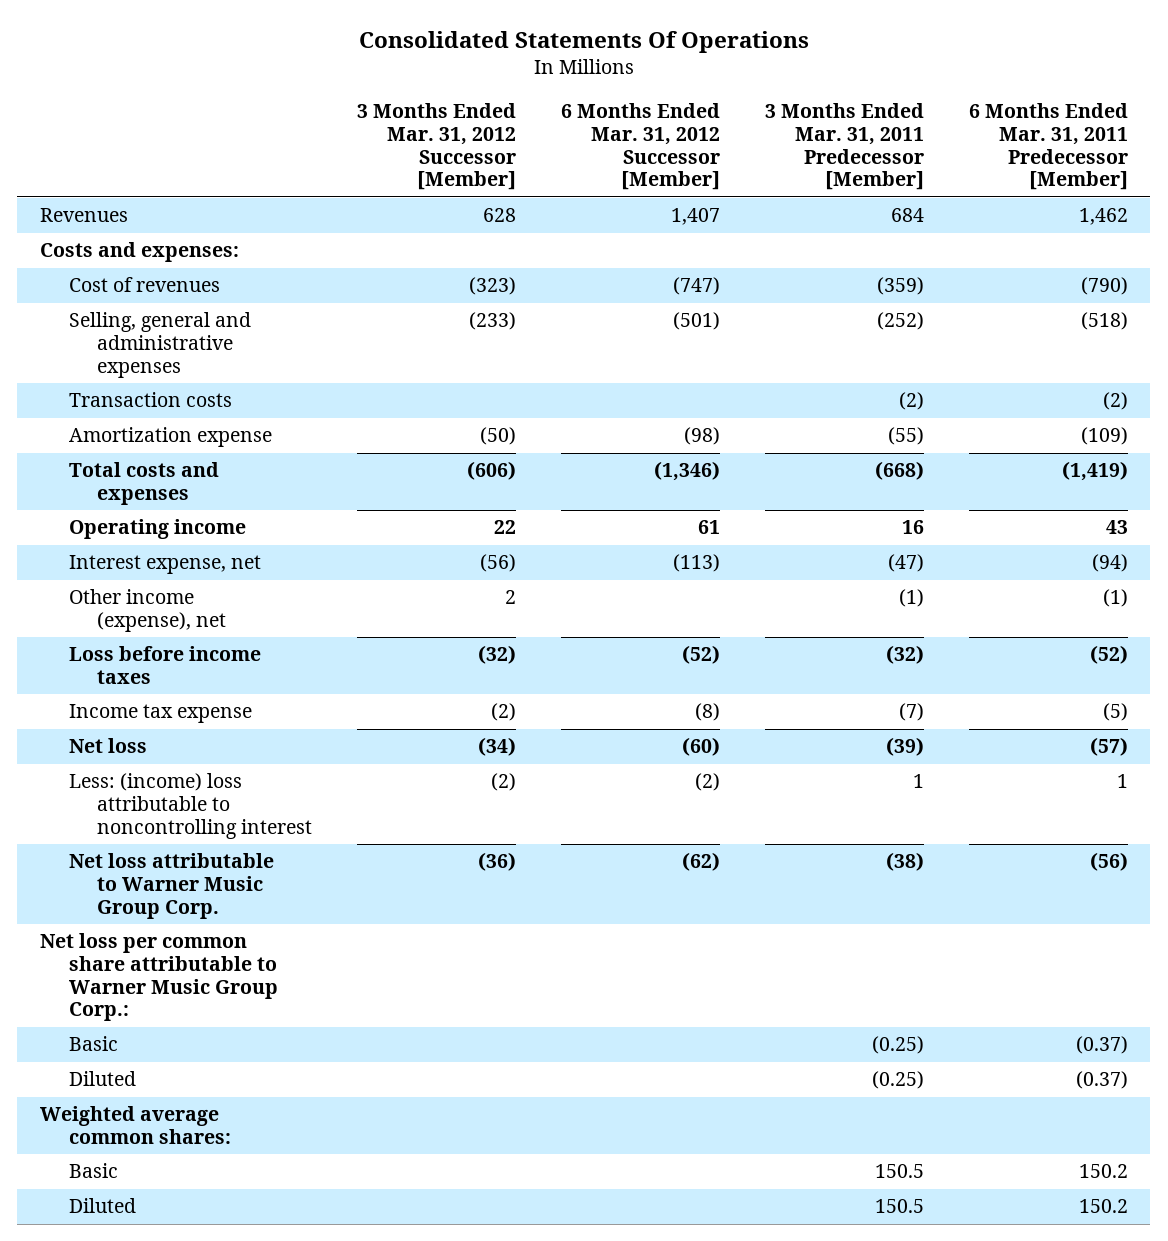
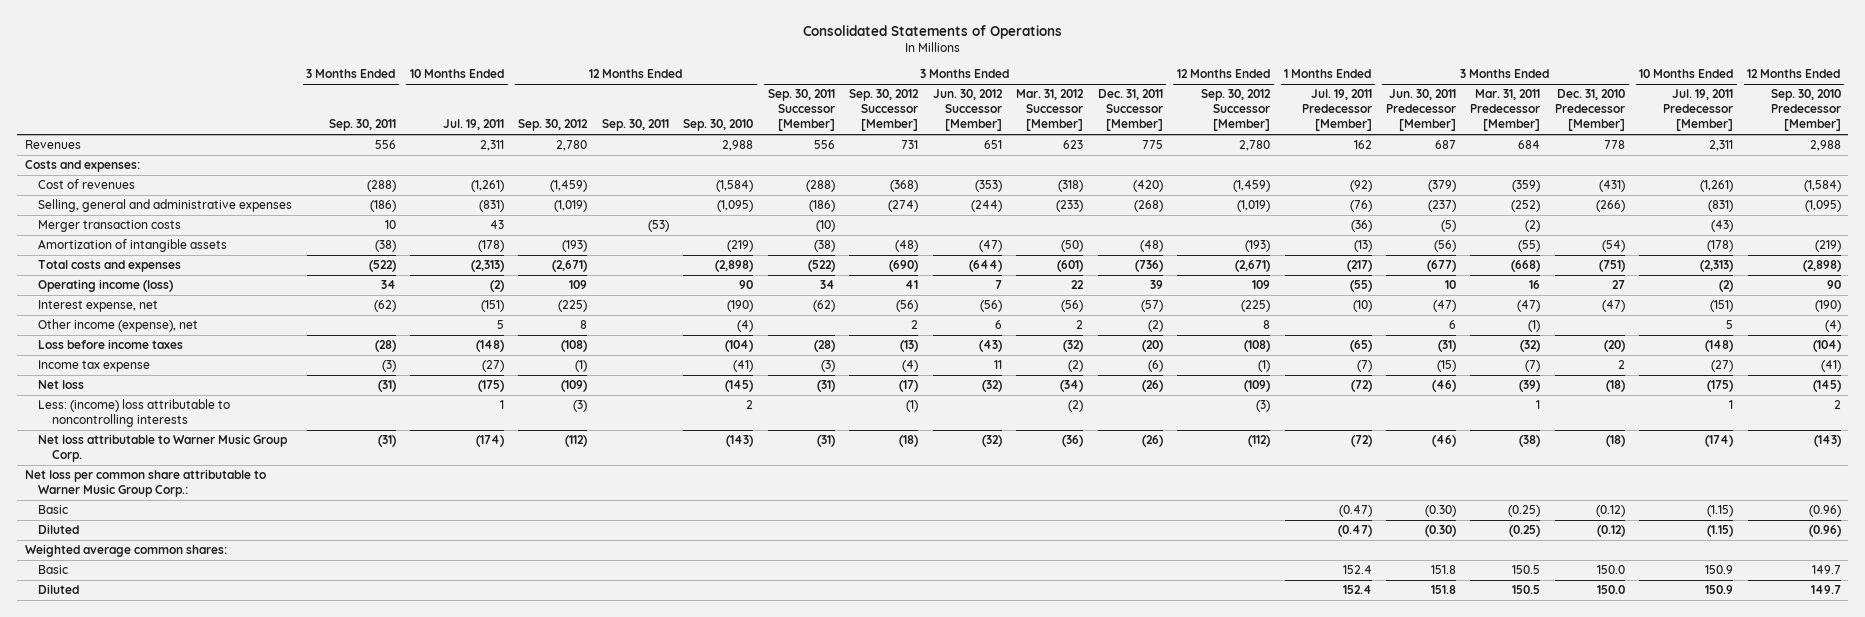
- Consolidated Statements Of Operations
+ Consolidated Statements of Operations
- | 3 Months Ended Mar. 31, 2012 Successor [Member] | 6 Months Ended Mar. 31, 2012 Successor [Member] | 3 Months Ended Mar. 31, 2011 Predecessor [Member] | 6 Months Ended Mar. 31, 2011 Predecessor [Member]
+ | 3 Months Ended Sep. 30, 2011 | 10 Months Ended Jul. 19, 2011 | 12 Months Ended Sep. 30, 2012 | 12 Months Ended Sep. 30, 2011 | 12 Months Ended Sep. 30, 2010 | 3 Months Ended Sep. 30, 2011 Successor [Member] | 3 Months Ended Sep. 30, 2012 Successor [Member] | 3 Months Ended Jun. 30, 2012 Successor [Member] | 3 Months Ended Mar. 31, 2012 Successor [Member] | 3 Months Ended Dec. 31, 2011 Successor [Member] | 12 Months Ended Sep. 30, 2012 Successor [Member] | 1 Months Ended Jul. 19, 2011 Predecessor [Member] | 3 Months Ended Jun. 30, 2011 Predecessor [Member] | 3 Months Ended Mar. 31, 2011 Predecessor [Member] | 3 Months Ended Dec. 31, 2010 Predecessor [Member] | 10 Months Ended Jul. 19, 2011 Predecessor [Member] | 12 Months Ended Sep. 30, 2010 Predecessor [Member]
- Revenues | 628 | 1,407 | 684 | 1,462
+ Revenues | 556 | 2,311 | 2,780 | | 2,988 | 556 | 731 | 651 | 623 | 775 | 2,780 | 162 | 687 | 684 | 778 | 2,311 | 2,988
- Cost of revenues | (323) | (747) | (359) | (790)
+ Cost of revenues | (288) | (1,261) | (1,459) | | (1,584) | (288) | (368) | (353) | (318) | (420) | (1,459) | (92) | (379) | (359) | (431) | (1,261) | (1,584)
- Transaction costs | | | (2) | (2)
- Amortization expense | (50) | (98) | (55) | (109)
- Total costs and expenses | (606) | (1,346) | (668) | (1,419)
- Operating income | 22 | 61 | 16 | 43
+ Merger transaction costs | 10 | 43 | | (53) | | (10) | | | | | | (36) | (5) | (2) | | (43) |
+ Amortization of intangible assets | (38) | (178) | (193) | | (219) | (38) | (48) | (47) | (50) | (48) | (193) | (13) | (56) | (55) | (54) | (178) | (219)
+ Total costs and expenses | (522) | (2,313) | (2,671) | | (2,898) | (522) | (690) | (644) | (601) | (736) | (2,671) | (217) | (677) | (668) | (751) | (2,313) | (2,898)
+ Operating income (loss) | 34 | (2) | 109 | | 90 | 34 | 41 | 7 | 22 | 39 | 109 | (55) | 10 | 16 | 27 | (2) | 90
- Less: (income) loss attributable to noncontrolling interest | (2) | (2) | 1 | 1
+ Less: (income) loss attributable to noncontrolling interests | | 1 | (3) | | 2 | | (1) | | (2) | | (3) | | | 1 | | 1 | 2

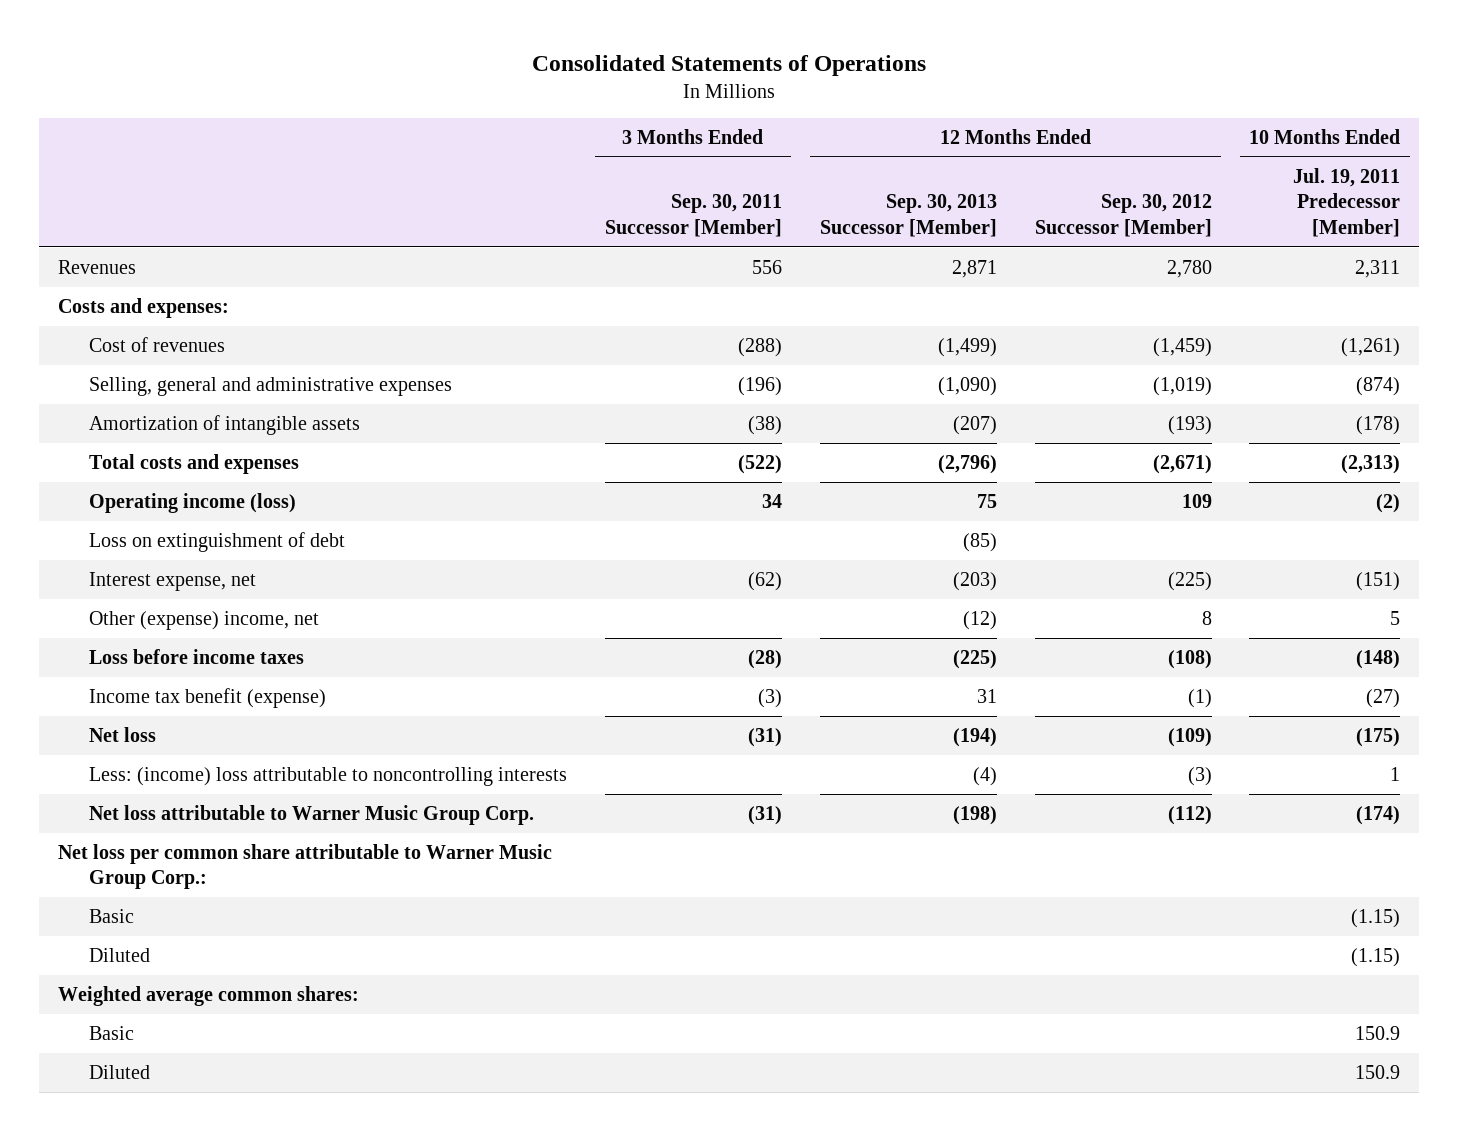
- | 3 Months Ended Sep. 30, 2011 | 10 Months Ended Jul. 19, 2011 | 12 Months Ended Sep. 30, 2012 | 12 Months Ended Sep. 30, 2011 | 12 Months Ended Sep. 30, 2010 | 3 Months Ended Sep. 30, 2011 Successor [Member] | 3 Months Ended Sep. 30, 2012 Successor [Member] | 3 Months Ended Jun. 30, 2012 Successor [Member] | 3 Months Ended Mar. 31, 2012 Successor [Member] | 3 Months Ended Dec. 31, 2011 Successor [Member] | 12 Months Ended Sep. 30, 2012 Successor [Member] | 1 Months Ended Jul. 19, 2011 Predecessor [Member] | 3 Months Ended Jun. 30, 2011 Predecessor [Member] | 3 Months Ended Mar. 31, 2011 Predecessor [Member] | 3 Months Ended Dec. 31, 2010 Predecessor [Member] | 10 Months Ended Jul. 19, 2011 Predecessor [Member] | 12 Months Ended Sep. 30, 2010 Predecessor [Member]
+ | 3 Months Ended Sep. 30, 2011 Successor [Member] | 12 Months Ended Sep. 30, 2013 Successor [Member] | 12 Months Ended Sep. 30, 2012 Successor [Member] | 10 Months Ended Jul. 19, 2011 Predecessor [Member]
- Selling, general and administrative expenses | (186) | (831) | (1,019) | | (1,095) | (186) | (274) | (244) | (233) | (268) | (1,019) | (76) | (237) | (252) | (266) | (831) | (1,095)
- Merger transaction costs | 10 | 43 | | (53) | | (10) | | | | | | (36) | (5) | (2) | | (43) |
+ Selling, general and administrative expenses | (196) | (1,090) | (1,019) | (874)
+ Loss on extinguishment of debt | | (85) | |
- Other income (expense), net | | 5 | 8 | | (4) | | 2 | 6 | 2 | (2) | 8 | | 6 | (1) | | 5 | (4)
+ Other (expense) income, net | | (12) | 8 | 5
- Income tax expense | (3) | (27) | (1) | | (41) | (3) | (4) | 11 | (2) | (6) | (1) | (7) | (15) | (7) | 2 | (27) | (41)
+ Income tax benefit (expense) | (3) | 31 | (1) | (27)

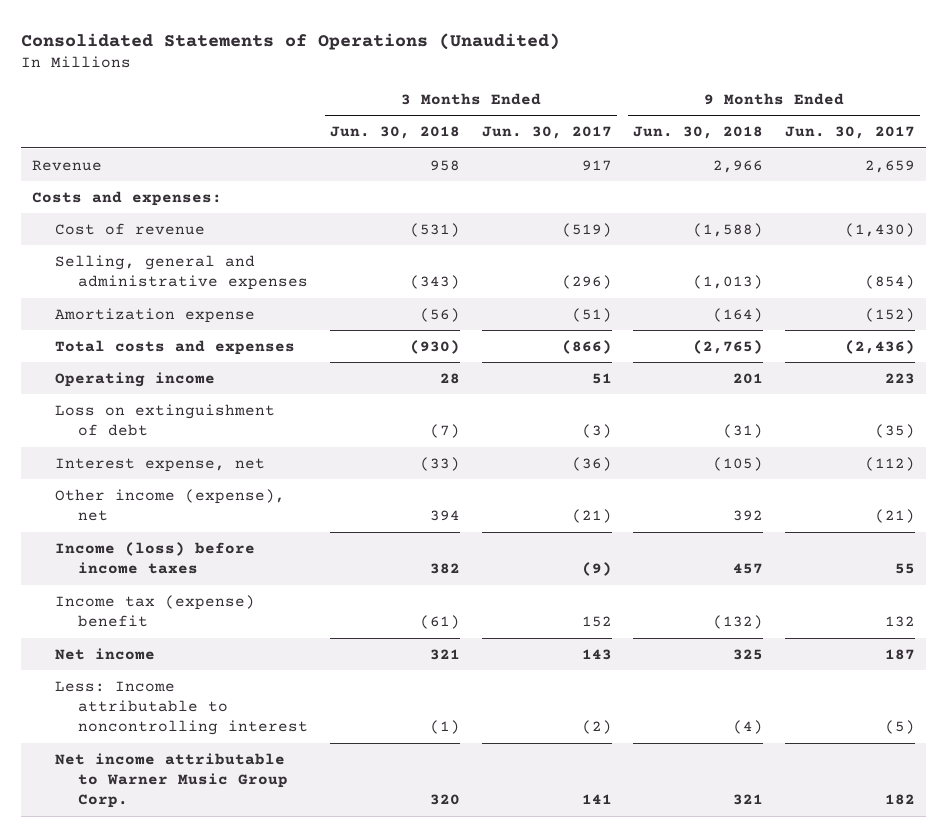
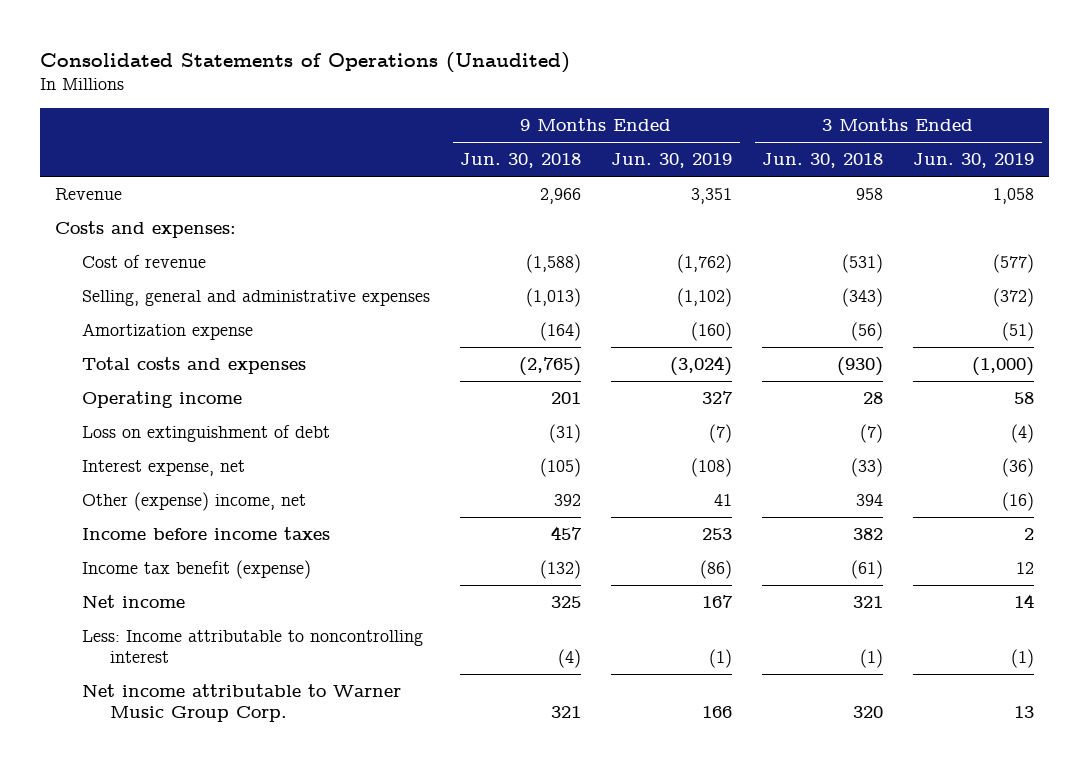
- | 3 Months Ended Jun. 30, 2018 | 3 Months Ended Jun. 30, 2017 | 9 Months Ended Jun. 30, 2018 | 9 Months Ended Jun. 30, 2017
+ | 9 Months Ended Jun. 30, 2018 | 9 Months Ended Jun. 30, 2019 | 3 Months Ended Jun. 30, 2018 | 3 Months Ended Jun. 30, 2019
- Other income (expense), net | 394 | (21) | 392 | (21)
- Income (loss) before income taxes | 382 | (9) | 457 | 55
- Income tax (expense) benefit | (61) | 152 | (132) | 132
+ Other (expense) income, net | 392 | 41 | 394 | (16)
+ Income before income taxes | 457 | 253 | 382 | 2
+ Income tax benefit (expense) | (132) | (86) | (61) | 12

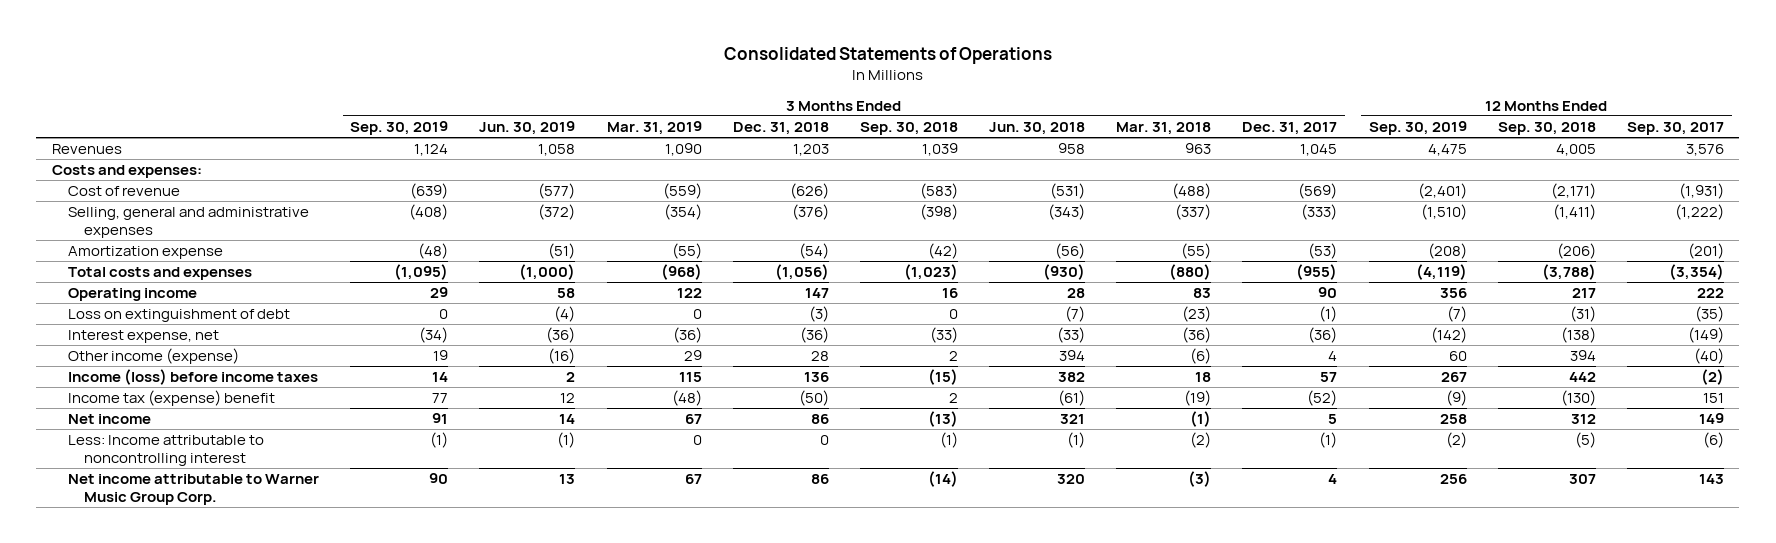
- Consolidated Statements of Operations (Unaudited)
+ Consolidated Statements of Operations
- | 9 Months Ended Jun. 30, 2018 | 9 Months Ended Jun. 30, 2019 | 3 Months Ended Jun. 30, 2018 | 3 Months Ended Jun. 30, 2019
+ | 3 Months Ended Sep. 30, 2019 | 3 Months Ended Jun. 30, 2019 | 3 Months Ended Mar. 31, 2019 | 3 Months Ended Dec. 31, 2018 | 3 Months Ended Sep. 30, 2018 | 3 Months Ended Jun. 30, 2018 | 3 Months Ended Mar. 31, 2018 | 3 Months Ended Dec. 31, 2017 | 12 Months Ended Sep. 30, 2019 | 12 Months Ended Sep. 30, 2018 | 12 Months Ended Sep. 30, 2017
- Revenue | 2,966 | 3,351 | 958 | 1,058
+ Revenues | 1,124 | 1,058 | 1,090 | 1,203 | 1,039 | 958 | 963 | 1,045 | 4,475 | 4,005 | 3,576
- Other (expense) income, net | 392 | 41 | 394 | (16)
- Income before income taxes | 457 | 253 | 382 | 2
- Income tax benefit (expense) | (132) | (86) | (61) | 12
+ Other income (expense) | 19 | (16) | 29 | 28 | 2 | 394 | (6) | 4 | 60 | 394 | (40)
+ Income (loss) before income taxes | 14 | 2 | 115 | 136 | (15) | 382 | 18 | 57 | 267 | 442 | (2)
+ Income tax (expense) benefit | 77 | 12 | (48) | (50) | 2 | (61) | (19) | (52) | (9) | (130) | 151

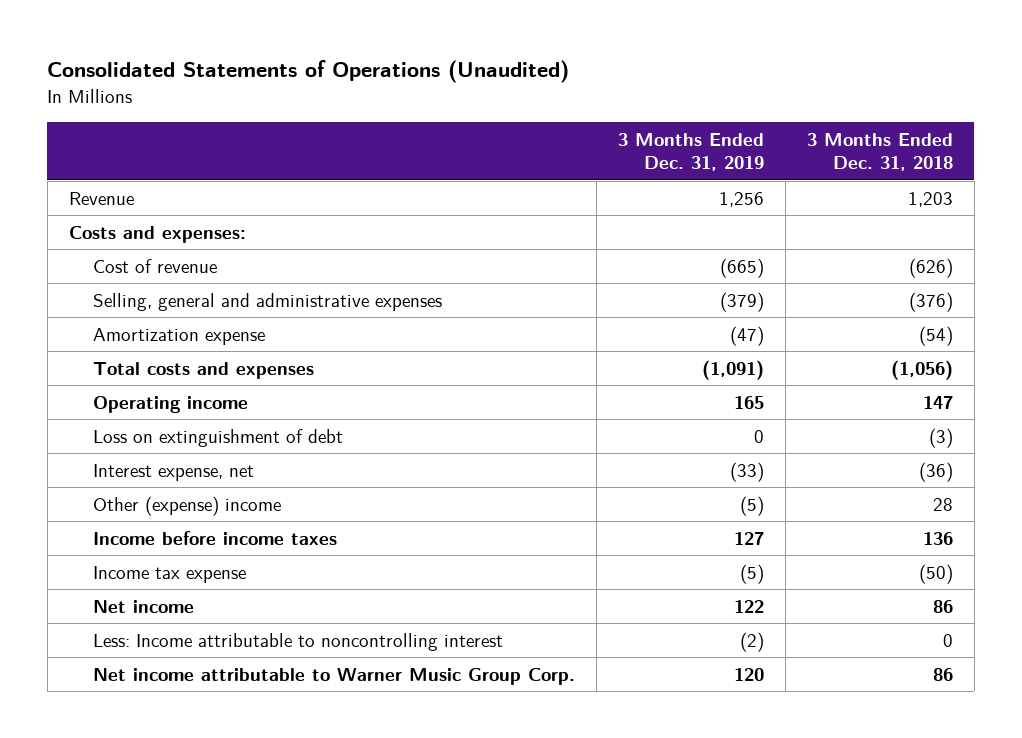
- Consolidated Statements of Operations
+ Consolidated Statements of Operations (Unaudited)
- | 3 Months Ended Sep. 30, 2019 | 3 Months Ended Jun. 30, 2019 | 3 Months Ended Mar. 31, 2019 | 3 Months Ended Dec. 31, 2018 | 3 Months Ended Sep. 30, 2018 | 3 Months Ended Jun. 30, 2018 | 3 Months Ended Mar. 31, 2018 | 3 Months Ended Dec. 31, 2017 | 12 Months Ended Sep. 30, 2019 | 12 Months Ended Sep. 30, 2018 | 12 Months Ended Sep. 30, 2017
+ | 3 Months Ended Dec. 31, 2019 | 3 Months Ended Dec. 31, 2018
- Revenues | 1,124 | 1,058 | 1,090 | 1,203 | 1,039 | 958 | 963 | 1,045 | 4,475 | 4,005 | 3,576
+ Revenue | 1,256 | 1,203
- Other income (expense) | 19 | (16) | 29 | 28 | 2 | 394 | (6) | 4 | 60 | 394 | (40)
- Income (loss) before income taxes | 14 | 2 | 115 | 136 | (15) | 382 | 18 | 57 | 267 | 442 | (2)
- Income tax (expense) benefit | 77 | 12 | (48) | (50) | 2 | (61) | (19) | (52) | (9) | (130) | 151
+ Other (expense) income | (5) | 28
+ Income before income taxes | 127 | 136
+ Income tax expense | (5) | (50)

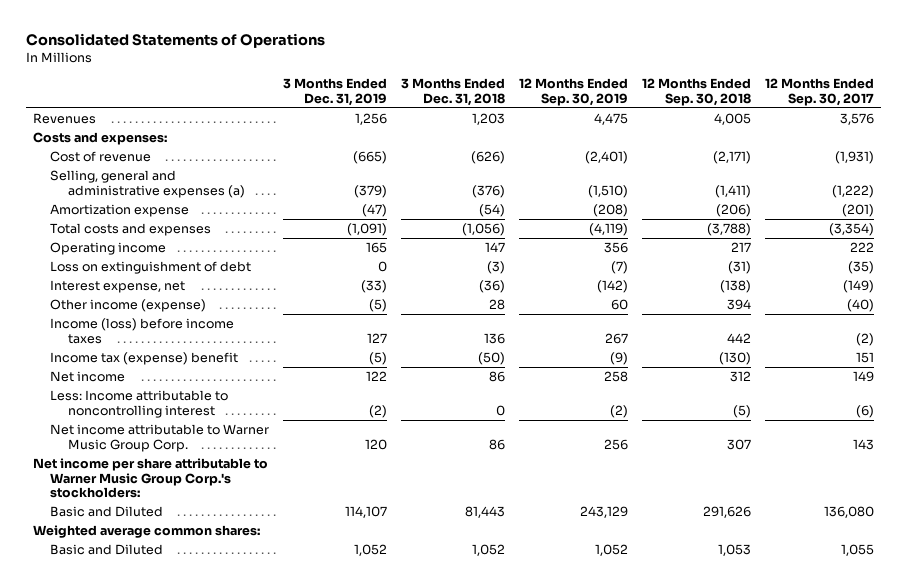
- Consolidated Statements of Operations (Unaudited)
+ Consolidated Statements of Operations
- | 3 Months Ended Dec. 31, 2019 | 3 Months Ended Dec. 31, 2018
+ | 3 Months Ended Dec. 31, 2019 | 3 Months Ended Dec. 31, 2018 | 12 Months Ended Sep. 30, 2019 | 12 Months Ended Sep. 30, 2018 | 12 Months Ended Sep. 30, 2017
- Revenue | 1,256 | 1,203
+ Revenues | 1,256 | 1,203 | 4,475 | 4,005 | 3,576
- Selling, general and administrative expenses | (379) | (376)
+ Selling, general and administrative expenses (a) | (379) | (376) | (1,510) | (1,411) | (1,222)
- Other (expense) income | (5) | 28
- Income before income taxes | 127 | 136
- Income tax expense | (5) | (50)
+ Other income (expense) | (5) | 28 | 60 | 394 | (40)
+ Income (loss) before income taxes | 127 | 136 | 267 | 442 | (2)
+ Income tax (expense) benefit | (5) | (50) | (9) | (130) | 151
+ Net income per share attributable to Warner Music Group Corp.'s stockholders:
+ Basic and Diluted | 114,107 | 81,443 | 243,129 | 291,626 | 136,080
+ Weighted average common shares:
+ Basic and Diluted | 1,052 | 1,052 | 1,052 | 1,053 | 1,055

